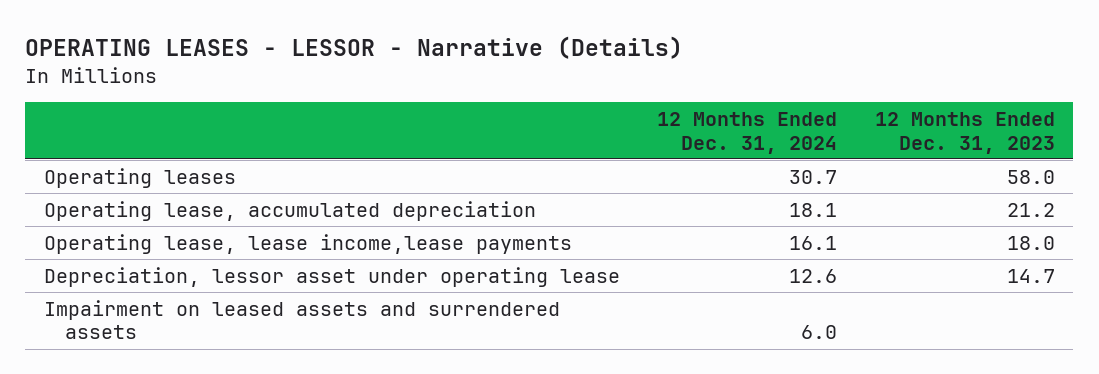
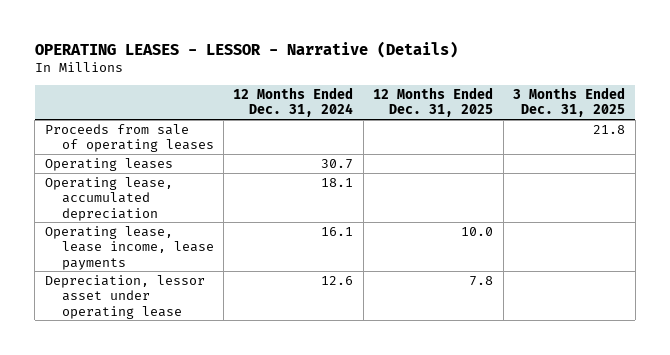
- | 12 Months Ended Dec. 31, 2024 | 12 Months Ended Dec. 31, 2023
+ | 12 Months Ended Dec. 31, 2024 | 12 Months Ended Dec. 31, 2025 | 3 Months Ended Dec. 31, 2025
+ Proceeds from sale of operating leases | | | 21.8
- Operating lease, lease income,lease payments | 16.1 | 18.0
+ Operating lease, lease income, lease payments | 16.1 | 10.0 |
- Impairment on leased assets and surrendered assets | 6.0 |

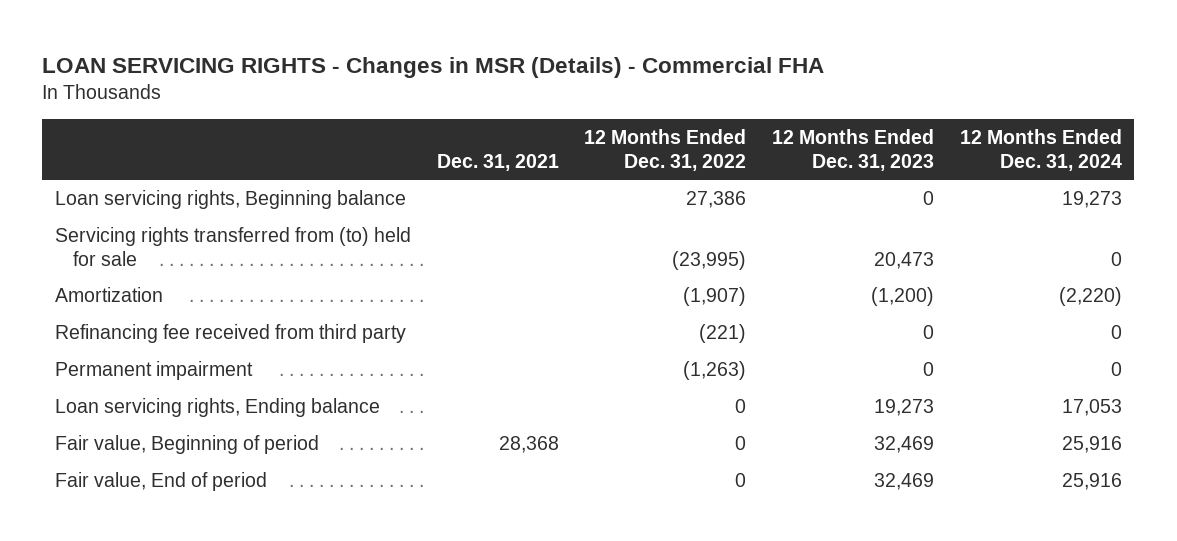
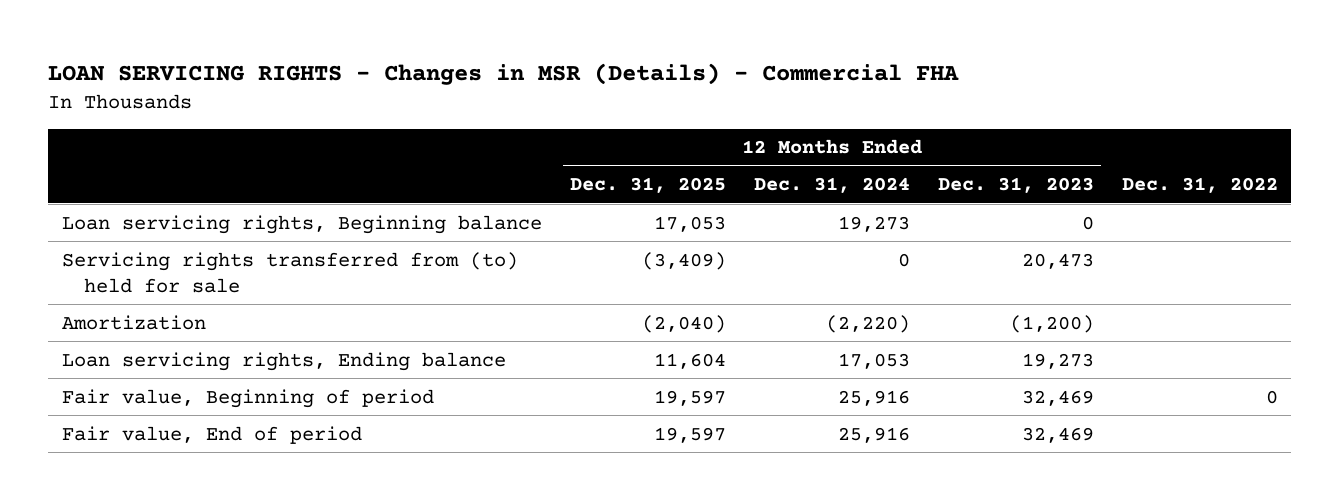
- | Dec. 31, 2021 | 12 Months Ended Dec. 31, 2022 | 12 Months Ended Dec. 31, 2023 | 12 Months Ended Dec. 31, 2024
+ | 12 Months Ended Dec. 31, 2025 | 12 Months Ended Dec. 31, 2024 | 12 Months Ended Dec. 31, 2023 | Dec. 31, 2022
- Refinancing fee received from third party | | (221) | 0 | 0
- Permanent impairment | | (1,263) | 0 | 0

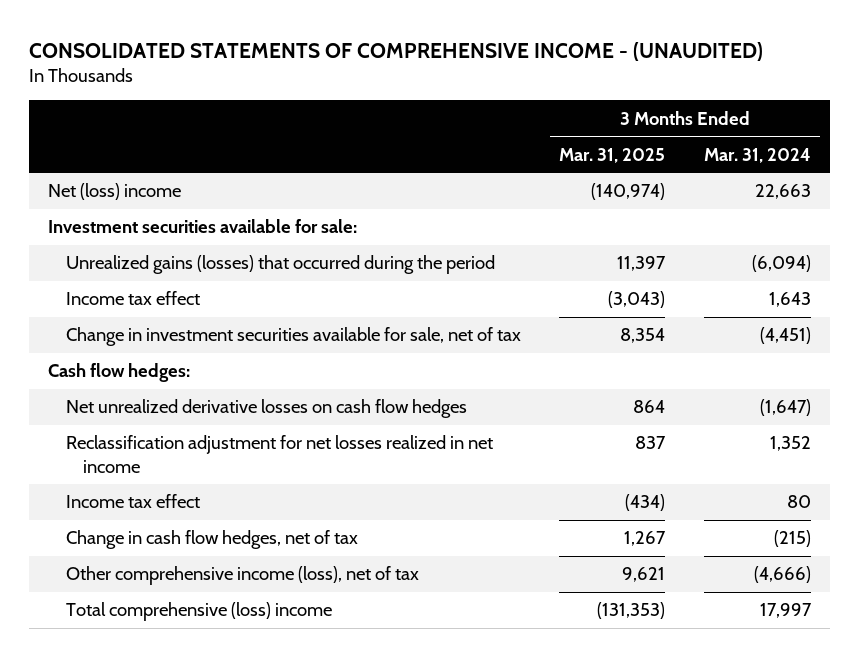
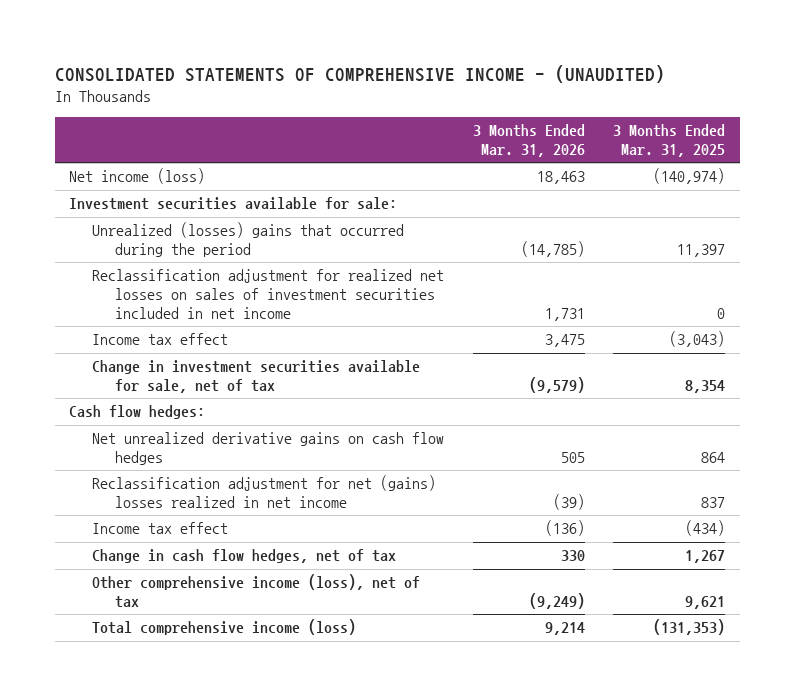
- | 3 Months Ended Mar. 31, 2025 | 3 Months Ended Mar. 31, 2024
+ | 3 Months Ended Mar. 31, 2026 | 3 Months Ended Mar. 31, 2025
- Net (loss) income | (140,974) | 22,663
+ Net income (loss) | 18,463 | (140,974)
- Unrealized gains (losses) that occurred during the period | 11,397 | (6,094)
+ Unrealized (losses) gains that occurred during the period | (14,785) | 11,397
+ Reclassification adjustment for realized net losses on sales of investment securities included in net income | 1,731 | 0
- Net unrealized derivative losses on cash flow hedges | 864 | (1,647)
- Reclassification adjustment for net losses realized in net income | 837 | 1,352
+ Net unrealized derivative gains on cash flow hedges | 505 | 864
+ Reclassification adjustment for net (gains) losses realized in net income | (39) | 837
- Total comprehensive (loss) income | (131,353) | 17,997
+ Total comprehensive income (loss) | 9,214 | (131,353)

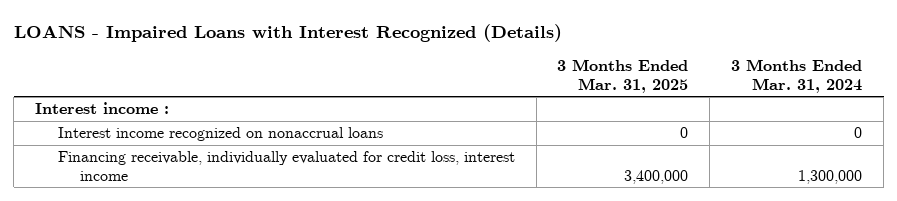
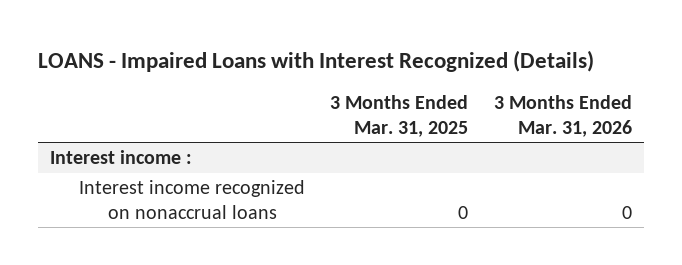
- | 3 Months Ended Mar. 31, 2025 | 3 Months Ended Mar. 31, 2024
+ | 3 Months Ended Mar. 31, 2025 | 3 Months Ended Mar. 31, 2026
- Financing receivable, individually evaluated for credit loss, interest income | 3,400,000 | 1,300,000

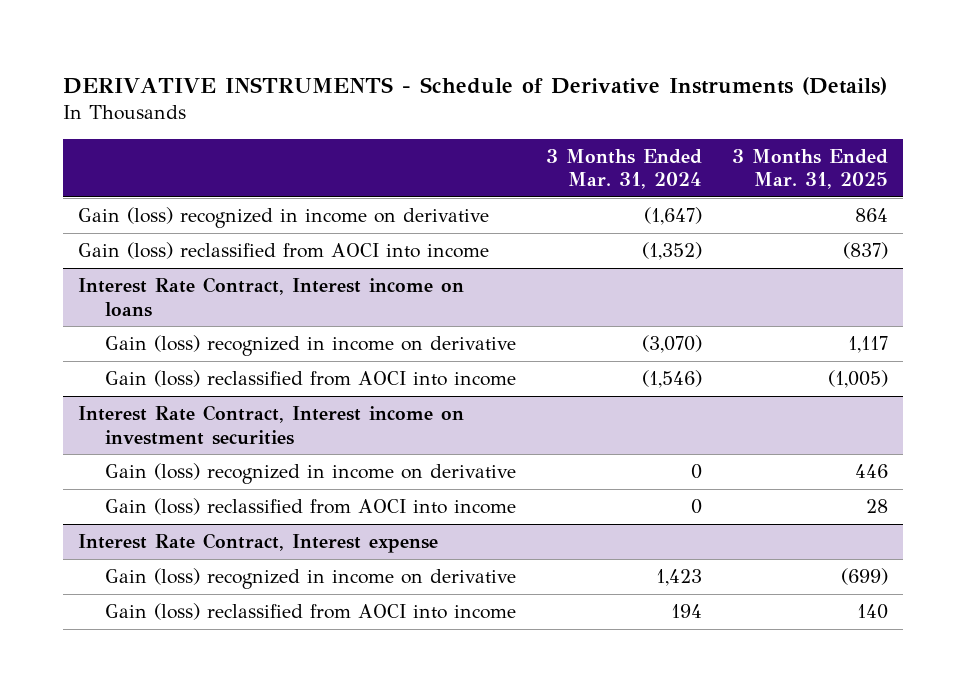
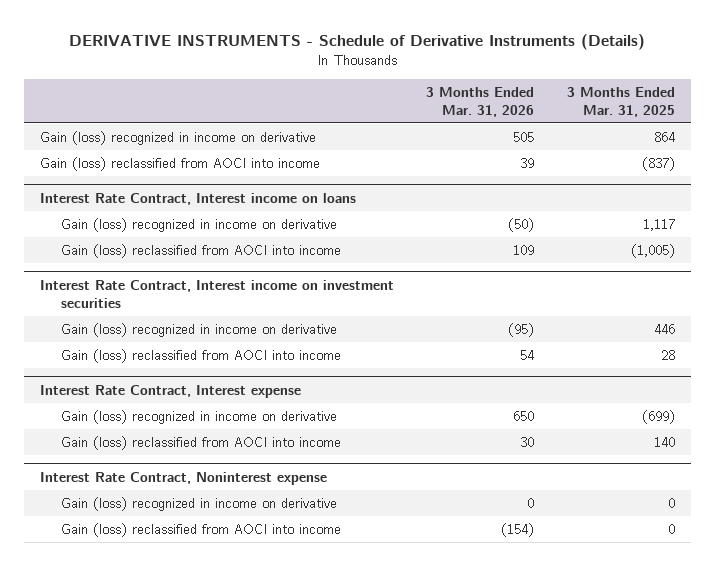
- | 3 Months Ended Mar. 31, 2024 | 3 Months Ended Mar. 31, 2025
+ | 3 Months Ended Mar. 31, 2026 | 3 Months Ended Mar. 31, 2025
+ Interest Rate Contract, Noninterest expense
+ Gain (loss) recognized in income on derivative | 0 | 0
+ Gain (loss) reclassified from AOCI into income | (154) | 0

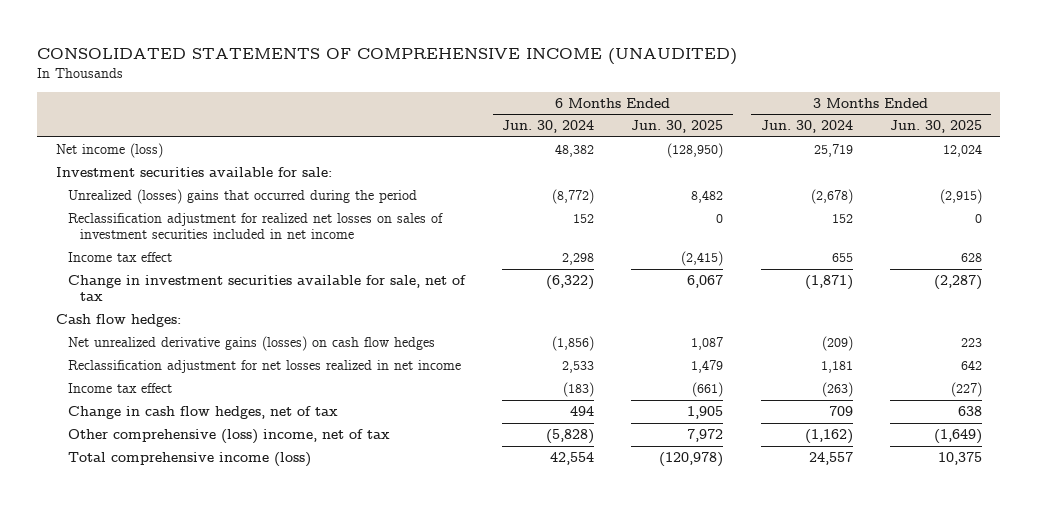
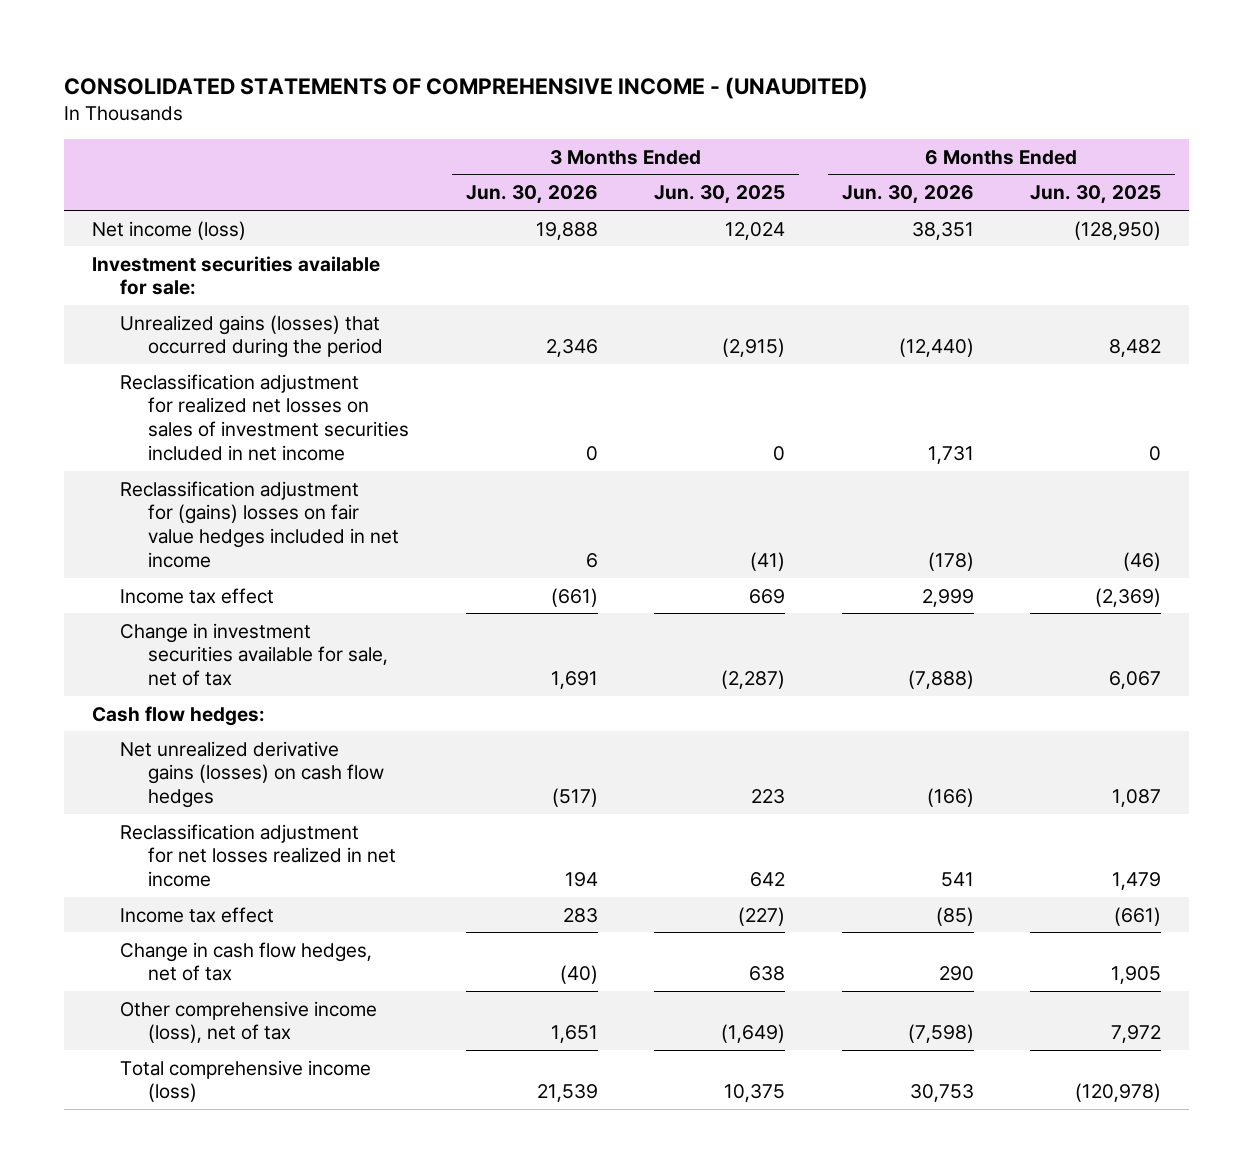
- CONSOLIDATED STATEMENTS OF COMPREHENSIVE INCOME (UNAUDITED)
+ CONSOLIDATED STATEMENTS OF COMPREHENSIVE INCOME - (UNAUDITED)
- | 6 Months Ended Jun. 30, 2024 | 6 Months Ended Jun. 30, 2025 | 3 Months Ended Jun. 30, 2024 | 3 Months Ended Jun. 30, 2025
+ | 3 Months Ended Jun. 30, 2026 | 3 Months Ended Jun. 30, 2025 | 6 Months Ended Jun. 30, 2026 | 6 Months Ended Jun. 30, 2025
- Unrealized (losses) gains that occurred during the period | (8,772) | 8,482 | (2,678) | (2,915)
+ Unrealized gains (losses) that occurred during the period | 2,346 | (2,915) | (12,440) | 8,482
- Income tax effect | 2,298 | (2,415) | 655 | 628
+ Reclassification adjustment for (gains) losses on fair value hedges included in net income | 6 | (41) | (178) | (46)
+ Income tax effect | (661) | 669 | 2,999 | (2,369)
- Other comprehensive (loss) income, net of tax | (5,828) | 7,972 | (1,162) | (1,649)
+ Other comprehensive income (loss), net of tax | 1,651 | (1,649) | (7,598) | 7,972

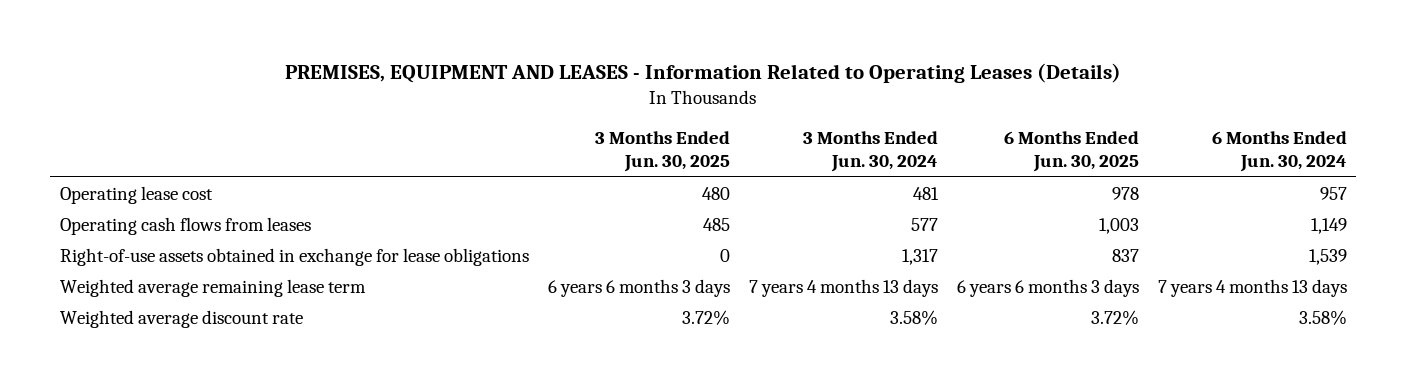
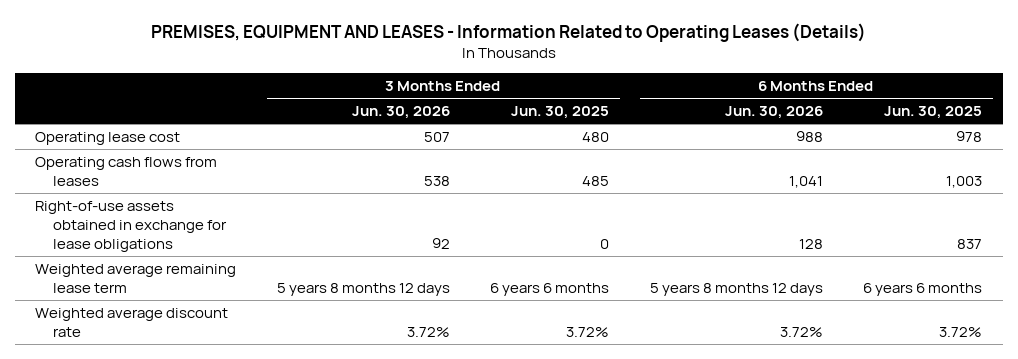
- | 3 Months Ended Jun. 30, 2025 | 3 Months Ended Jun. 30, 2024 | 6 Months Ended Jun. 30, 2025 | 6 Months Ended Jun. 30, 2024
+ | 3 Months Ended Jun. 30, 2026 | 3 Months Ended Jun. 30, 2025 | 6 Months Ended Jun. 30, 2026 | 6 Months Ended Jun. 30, 2025
- Weighted average remaining lease term | 6 years 6 months 3 days | 7 years 4 months 13 days | 6 years 6 months 3 days | 7 years 4 months 13 days
+ Weighted average remaining lease term | 5 years 8 months 12 days | 6 years 6 months | 5 years 8 months 12 days | 6 years 6 months

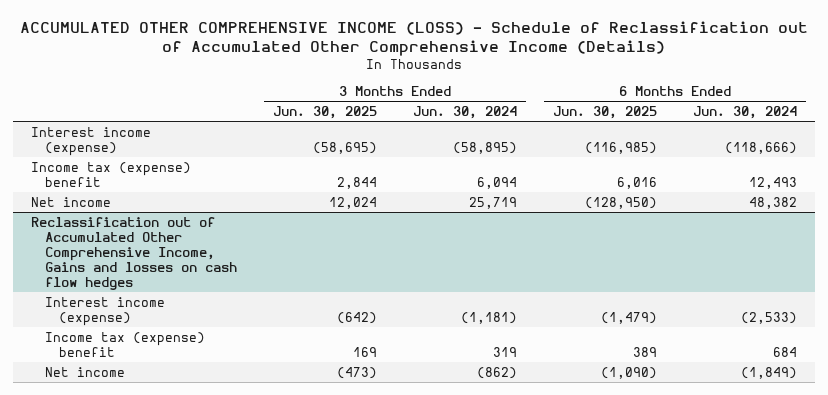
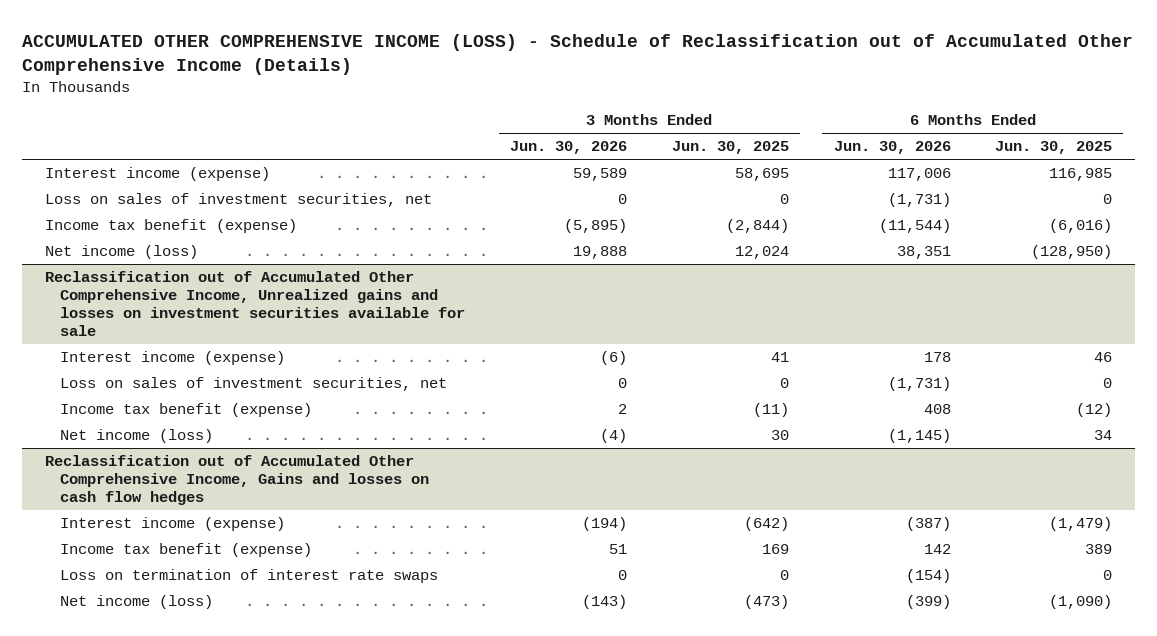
- | 3 Months Ended Jun. 30, 2025 | 3 Months Ended Jun. 30, 2024 | 6 Months Ended Jun. 30, 2025 | 6 Months Ended Jun. 30, 2024
+ | 3 Months Ended Jun. 30, 2026 | 3 Months Ended Jun. 30, 2025 | 6 Months Ended Jun. 30, 2026 | 6 Months Ended Jun. 30, 2025
- Interest income (expense) | (58,695) | (58,895) | (116,985) | (118,666)
- Income tax (expense) benefit | 2,844 | 6,094 | 6,016 | 12,493
- Net income | 12,024 | 25,719 | (128,950) | 48,382
+ Interest income (expense) | 59,589 | 58,695 | 117,006 | 116,985
+ Loss on sales of investment securities, net | 0 | 0 | (1,731) | 0
+ Income tax benefit (expense) | (5,895) | (2,844) | (11,544) | (6,016)
+ Net income (loss) | 19,888 | 12,024 | 38,351 | (128,950)
+ Reclassification out of Accumulated Other Comprehensive Income, Unrealized gains and losses on investment securities available for sale
+ Interest income (expense) | (6) | 41 | 178 | 46
+ Loss on sales of investment securities, net | 0 | 0 | (1,731) | 0
+ Income tax benefit (expense) | 2 | (11) | 408 | (12)
+ Net income (loss) | (4) | 30 | (1,145) | 34
@ Reclassification out of Accumulated Other Comprehensive Income, Gains and losses on cash flow hedges
- Income tax (expense) benefit | 169 | 319 | 389 | 684
- Net income | (473) | (862) | (1,090) | (1,849)
+ Income tax benefit (expense) | 51 | 169 | 142 | 389
+ Loss on termination of interest rate swaps | 0 | 0 | (154) | 0
+ Net income (loss) | (143) | (473) | (399) | (1,090)

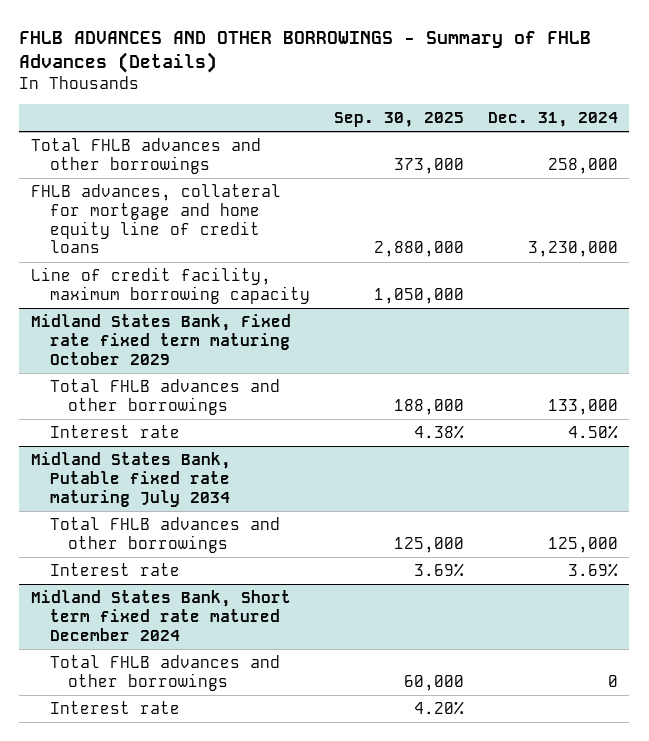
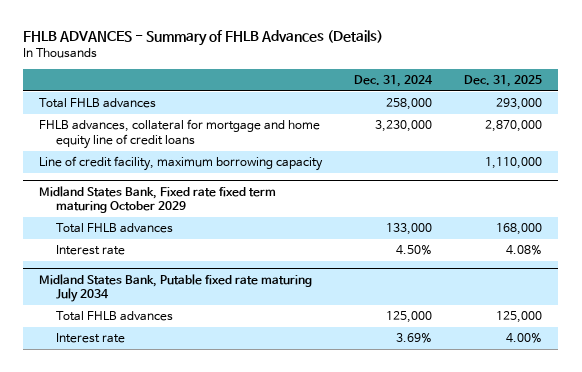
- FHLB ADVANCES AND OTHER BORROWINGS - Summary of FHLB Advances (Details)
+ FHLB ADVANCES - Summary of FHLB Advances (Details)
- | Sep. 30, 2025 | Dec. 31, 2024
+ | Dec. 31, 2024 | Dec. 31, 2025
- Total FHLB advances and other borrowings | 373,000 | 258,000
+ Total FHLB advances | 258,000 | 293,000
@ Midland States Bank, Fixed rate fixed term maturing October 2029
- Total FHLB advances and other borrowings | 188,000 | 133,000
+ Total FHLB advances | 133,000 | 168,000
@ Midland States Bank, Putable fixed rate maturing July 2034
- Total FHLB advances and other borrowings | 125,000 | 125,000
+ Total FHLB advances | 125,000 | 125,000
- Midland States Bank, Short term fixed rate matured December 2024
- Total FHLB advances and other borrowings | 60,000 | 0
- Interest rate | 4.20% |

